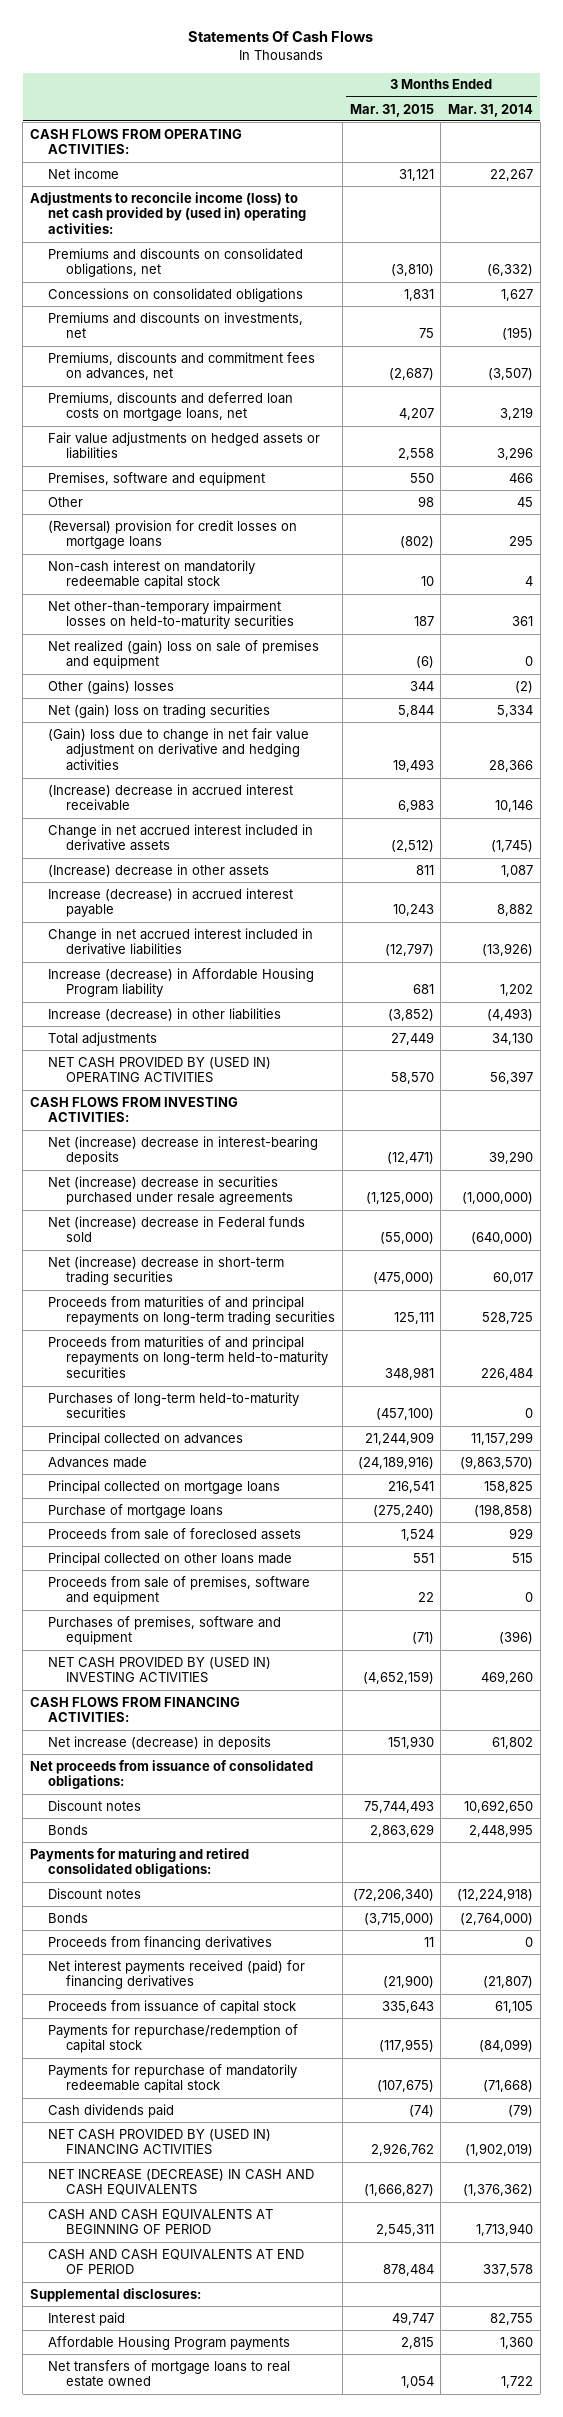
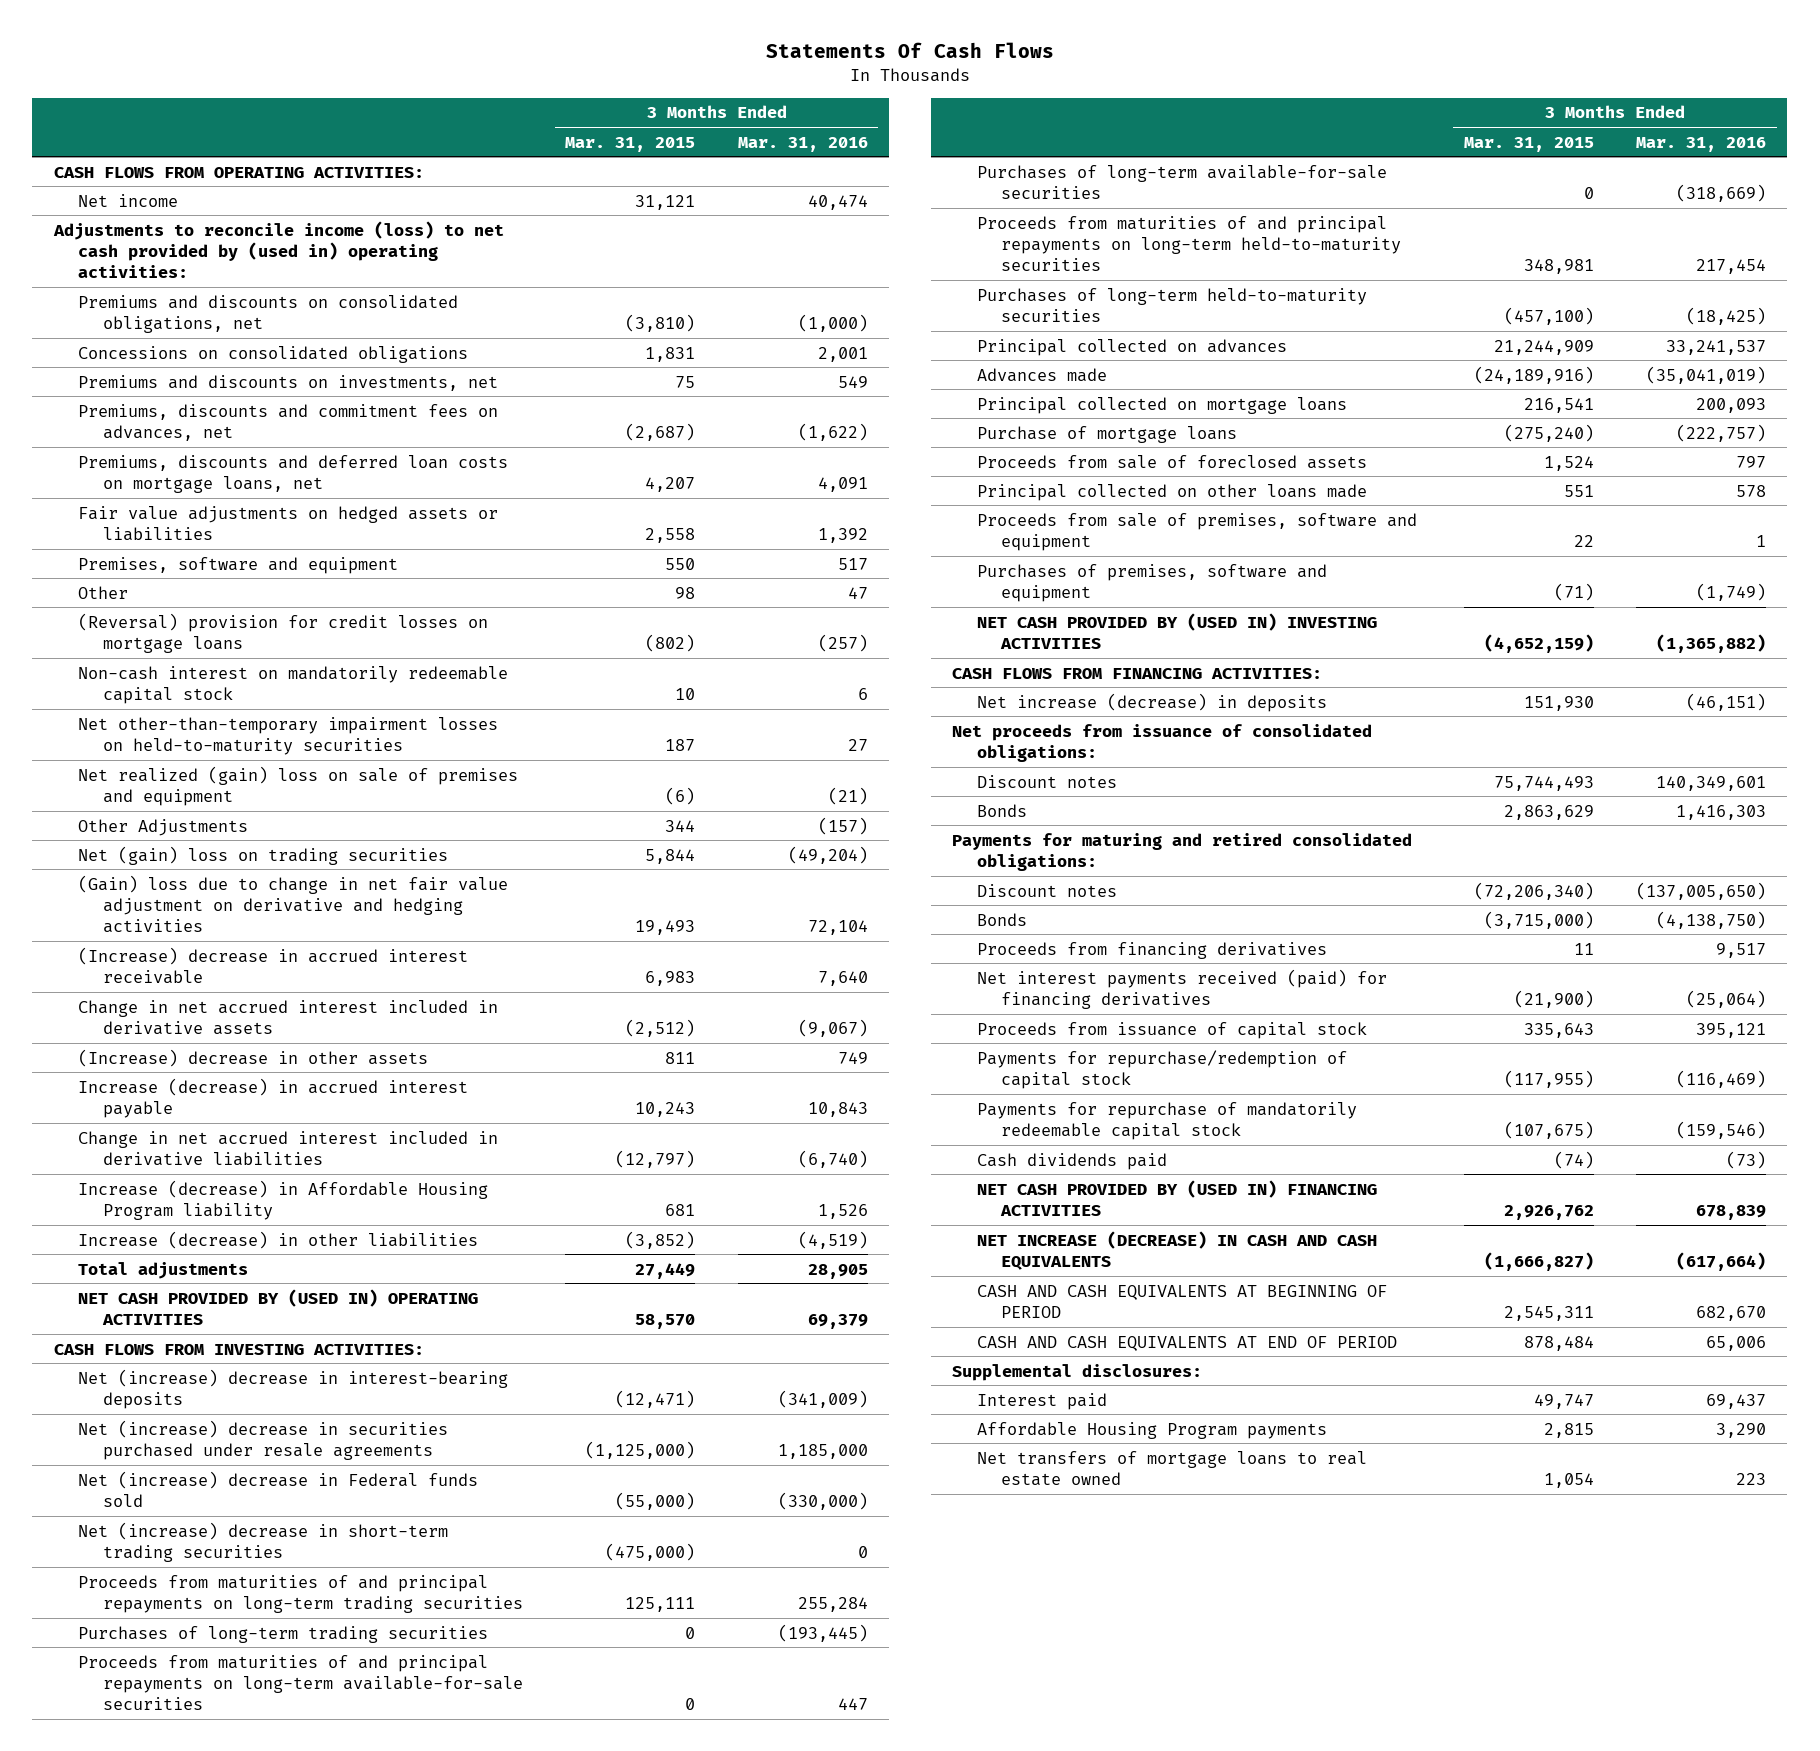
- | 3 Months Ended Mar. 31, 2015 | 3 Months Ended Mar. 31, 2014
+ | 3 Months Ended Mar. 31, 2015 | 3 Months Ended Mar. 31, 2016
- Other (gains) losses | 344 | (2)
+ Other Adjustments | 344 | (157)
+ Purchases of long-term trading securities | 0 | (193,445)
+ Proceeds from maturities of and principal repayments on long-term available-for-sale securities | 0 | 447
+ Purchases of long-term available-for-sale securities | 0 | (318,669)

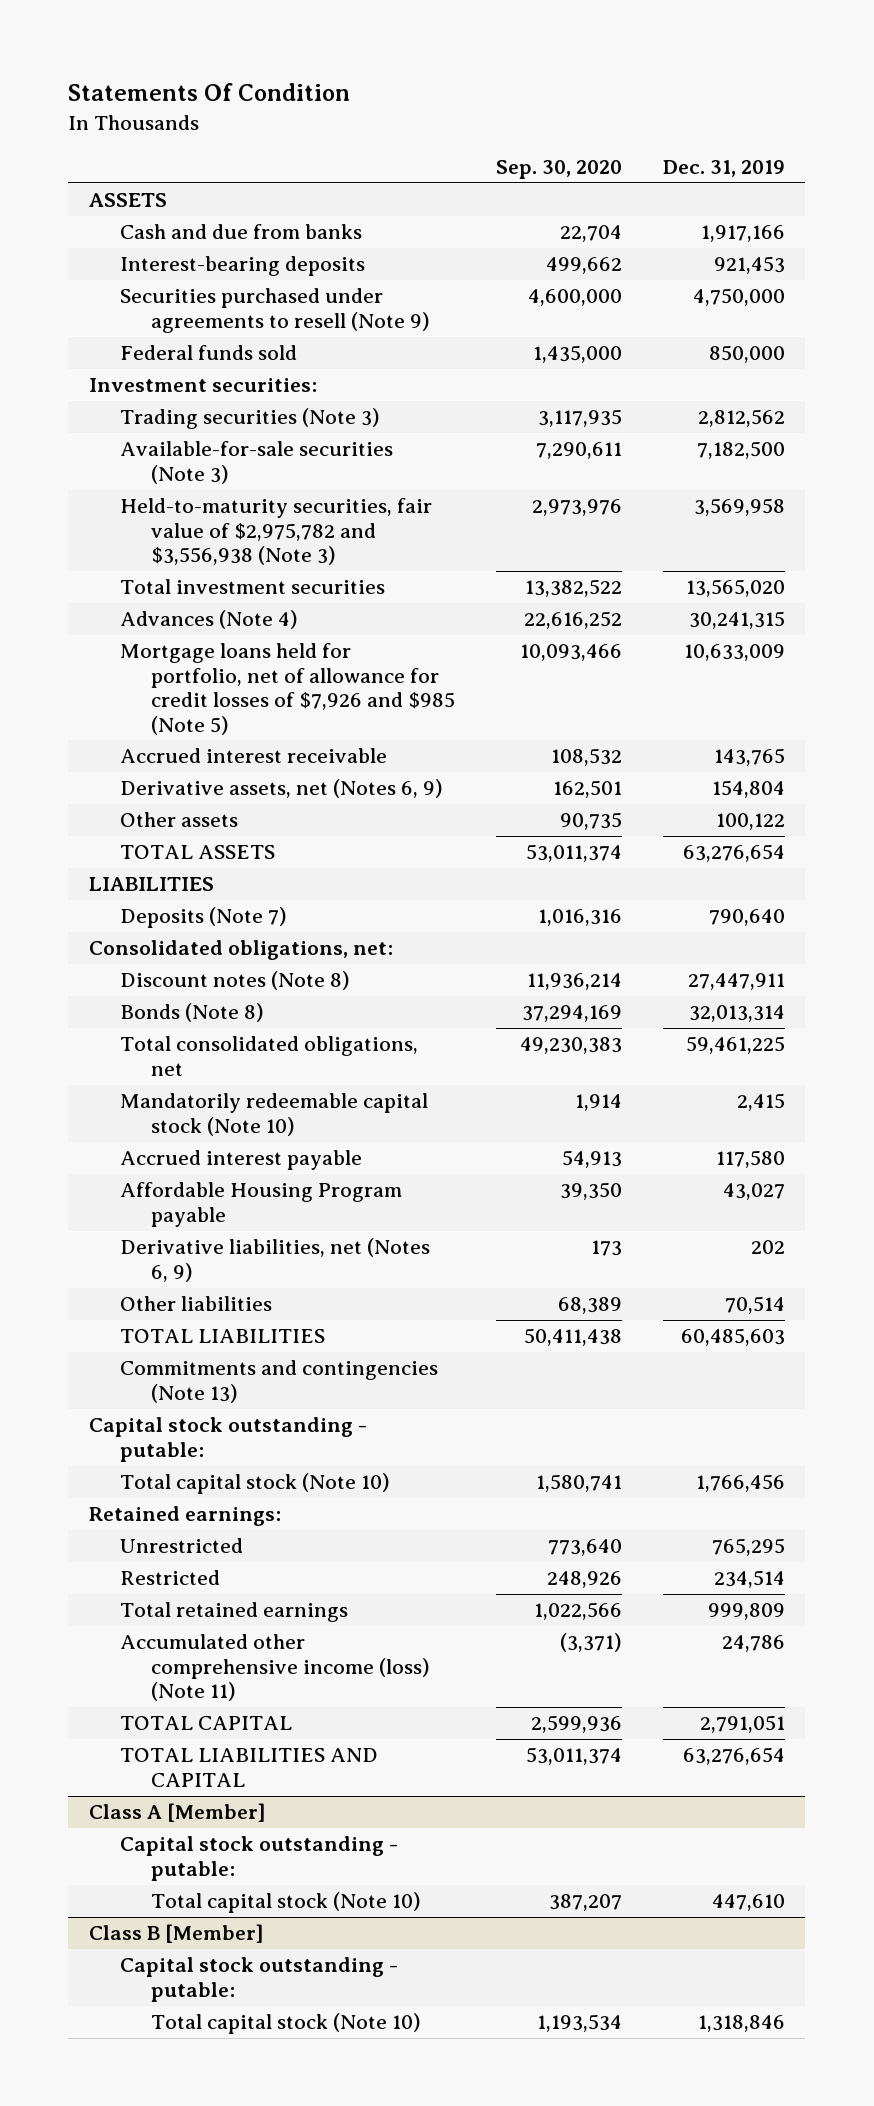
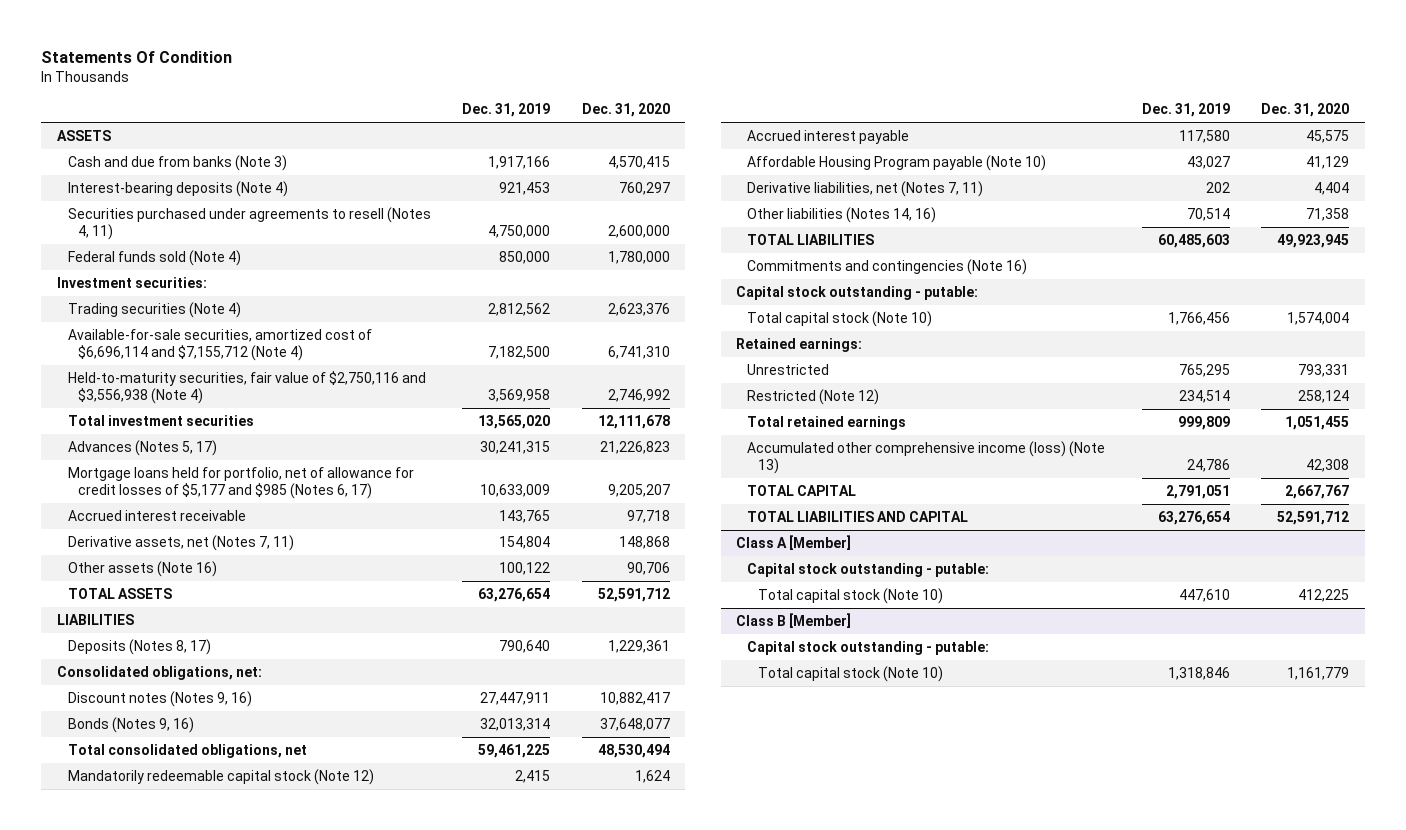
- | Sep. 30, 2020 | Dec. 31, 2019
+ | Dec. 31, 2019 | Dec. 31, 2020
- Cash and due from banks | 22,704 | 1,917,166
- Interest-bearing deposits | 499,662 | 921,453
- Securities purchased under agreements to resell (Note 9) | 4,600,000 | 4,750,000
- Federal funds sold | 1,435,000 | 850,000
+ Cash and due from banks (Note 3) | 1,917,166 | 4,570,415
+ Interest-bearing deposits (Note 4) | 921,453 | 760,297
+ Securities purchased under agreements to resell (Notes 4, 11) | 4,750,000 | 2,600,000
+ Federal funds sold (Note 4) | 850,000 | 1,780,000
- Trading securities (Note 3) | 3,117,935 | 2,812,562
- Available-for-sale securities (Note 3) | 7,290,611 | 7,182,500
- Held-to-maturity securities, fair value of $2,975,782 and $3,556,938 (Note 3) | 2,973,976 | 3,569,958
+ Trading securities (Note 4) | 2,812,562 | 2,623,376
+ Available-for-sale securities, amortized cost of $6,696,114 and $7,155,712 (Note 4) | 7,182,500 | 6,741,310
+ Held-to-maturity securities, fair value of $2,750,116 and $3,556,938 (Note 4) | 3,569,958 | 2,746,992
- Advances (Note 4) | 22,616,252 | 30,241,315
- Mortgage loans held for portfolio, net of allowance for credit losses of $7,926 and $985 (Note 5) | 10,093,466 | 10,633,009
+ Advances (Notes 5, 17) | 30,241,315 | 21,226,823
+ Mortgage loans held for portfolio, net of allowance for credit losses of $5,177 and $985 (Notes 6, 17) | 10,633,009 | 9,205,207
- Derivative assets, net (Notes 6, 9) | 162,501 | 154,804
- Other assets | 90,735 | 100,122
+ Derivative assets, net (Notes 7, 11) | 154,804 | 148,868
+ Other assets (Note 16) | 100,122 | 90,706
- Deposits (Note 7) | 1,016,316 | 790,640
+ Deposits (Notes 8, 17) | 790,640 | 1,229,361
- Discount notes (Note 8) | 11,936,214 | 27,447,911
- Bonds (Note 8) | 37,294,169 | 32,013,314
+ Discount notes (Notes 9, 16) | 27,447,911 | 10,882,417
+ Bonds (Notes 9, 16) | 32,013,314 | 37,648,077
- Mandatorily redeemable capital stock (Note 10) | 1,914 | 2,415
+ Mandatorily redeemable capital stock (Note 12) | 2,415 | 1,624
- Affordable Housing Program payable | 39,350 | 43,027
- Derivative liabilities, net (Notes 6, 9) | 173 | 202
- Other liabilities | 68,389 | 70,514
+ Affordable Housing Program payable (Note 10) | 43,027 | 41,129
+ Derivative liabilities, net (Notes 7, 11) | 202 | 4,404
+ Other liabilities (Notes 14, 16) | 70,514 | 71,358
- Commitments and contingencies (Note 13)
+ Commitments and contingencies (Note 16)
- Restricted | 248,926 | 234,514
+ Restricted (Note 12) | 234,514 | 258,124
- Accumulated other comprehensive income (loss) (Note 11) | (3,371) | 24,786
+ Accumulated other comprehensive income (loss) (Note 13) | 24,786 | 42,308

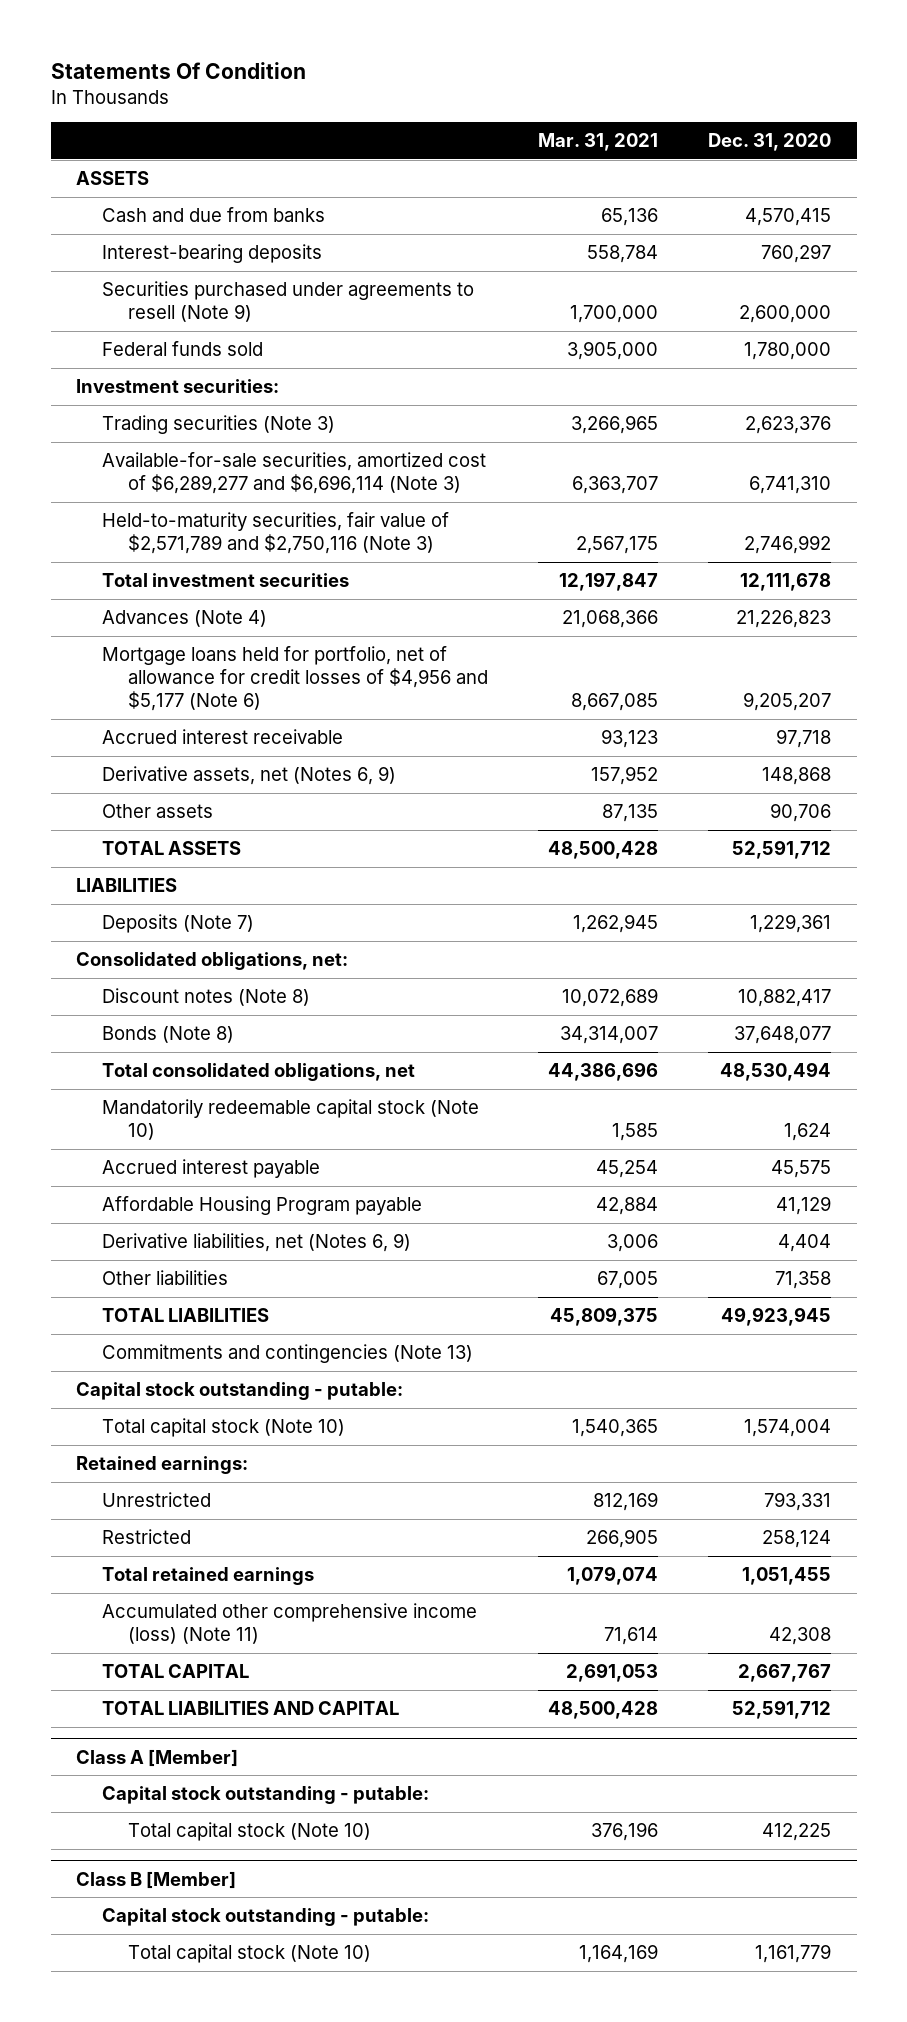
- | Dec. 31, 2019 | Dec. 31, 2020
+ | Mar. 31, 2021 | Dec. 31, 2020
- Cash and due from banks (Note 3) | 1,917,166 | 4,570,415
- Interest-bearing deposits (Note 4) | 921,453 | 760,297
- Securities purchased under agreements to resell (Notes 4, 11) | 4,750,000 | 2,600,000
- Federal funds sold (Note 4) | 850,000 | 1,780,000
+ Cash and due from banks | 65,136 | 4,570,415
+ Interest-bearing deposits | 558,784 | 760,297
+ Securities purchased under agreements to resell (Note 9) | 1,700,000 | 2,600,000
+ Federal funds sold | 3,905,000 | 1,780,000
- Trading securities (Note 4) | 2,812,562 | 2,623,376
- Available-for-sale securities, amortized cost of $6,696,114 and $7,155,712 (Note 4) | 7,182,500 | 6,741,310
- Held-to-maturity securities, fair value of $2,750,116 and $3,556,938 (Note 4) | 3,569,958 | 2,746,992
+ Trading securities (Note 3) | 3,266,965 | 2,623,376
+ Available-for-sale securities, amortized cost of $6,289,277 and $6,696,114 (Note 3) | 6,363,707 | 6,741,310
+ Held-to-maturity securities, fair value of $2,571,789 and $2,750,116 (Note 3) | 2,567,175 | 2,746,992
- Advances (Notes 5, 17) | 30,241,315 | 21,226,823
- Mortgage loans held for portfolio, net of allowance for credit losses of $5,177 and $985 (Notes 6, 17) | 10,633,009 | 9,205,207
+ Advances (Note 4) | 21,068,366 | 21,226,823
+ Mortgage loans held for portfolio, net of allowance for credit losses of $4,956 and $5,177 (Note 6) | 8,667,085 | 9,205,207
- Derivative assets, net (Notes 7, 11) | 154,804 | 148,868
- Other assets (Note 16) | 100,122 | 90,706
+ Derivative assets, net (Notes 6, 9) | 157,952 | 148,868
+ Other assets | 87,135 | 90,706
- Deposits (Notes 8, 17) | 790,640 | 1,229,361
+ Deposits (Note 7) | 1,262,945 | 1,229,361
- Discount notes (Notes 9, 16) | 27,447,911 | 10,882,417
- Bonds (Notes 9, 16) | 32,013,314 | 37,648,077
+ Discount notes (Note 8) | 10,072,689 | 10,882,417
+ Bonds (Note 8) | 34,314,007 | 37,648,077
- Mandatorily redeemable capital stock (Note 12) | 2,415 | 1,624
+ Mandatorily redeemable capital stock (Note 10) | 1,585 | 1,624
- Affordable Housing Program payable (Note 10) | 43,027 | 41,129
- Derivative liabilities, net (Notes 7, 11) | 202 | 4,404
- Other liabilities (Notes 14, 16) | 70,514 | 71,358
+ Affordable Housing Program payable | 42,884 | 41,129
+ Derivative liabilities, net (Notes 6, 9) | 3,006 | 4,404
+ Other liabilities | 67,005 | 71,358
- Commitments and contingencies (Note 16)
+ Commitments and contingencies (Note 13)
- Restricted (Note 12) | 234,514 | 258,124
+ Restricted | 266,905 | 258,124
- Accumulated other comprehensive income (loss) (Note 13) | 24,786 | 42,308
+ Accumulated other comprehensive income (loss) (Note 11) | 71,614 | 42,308

